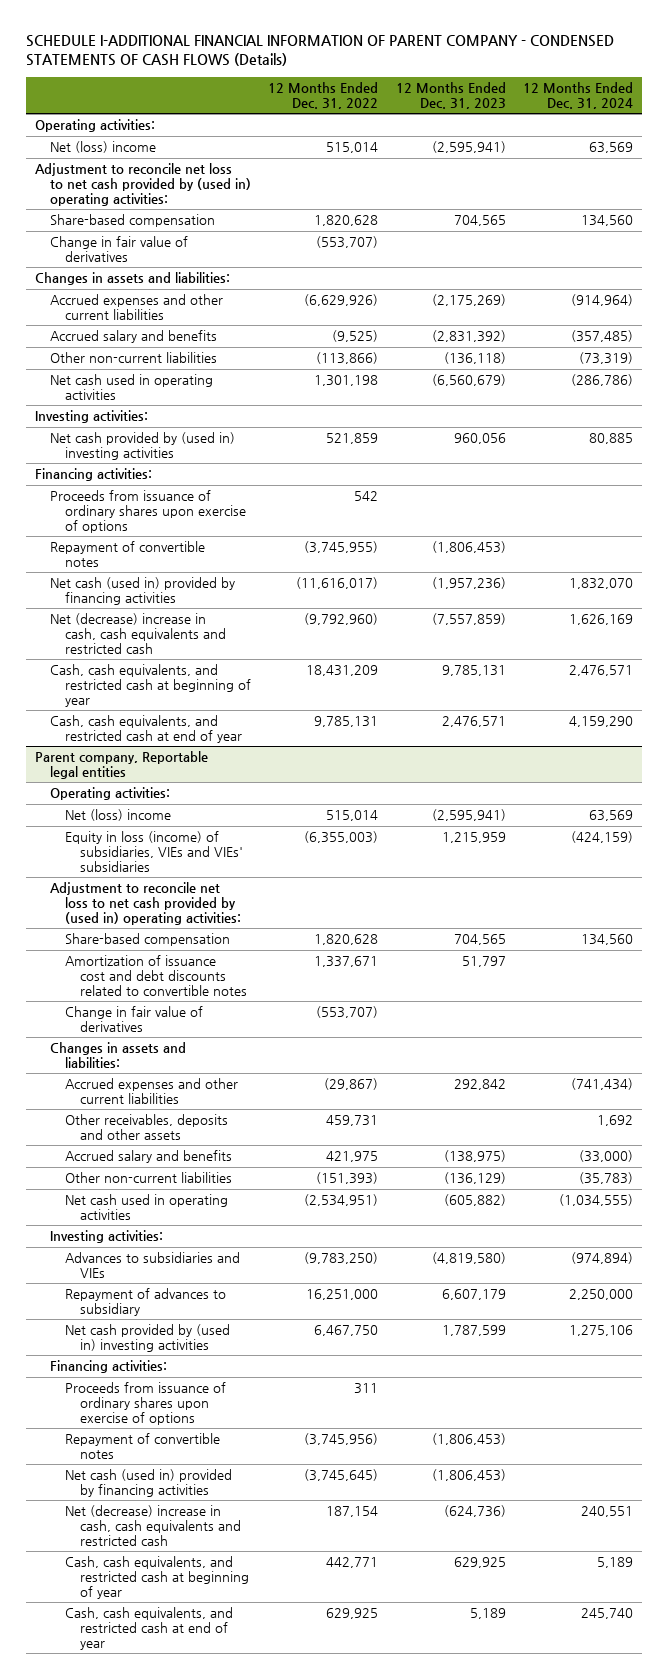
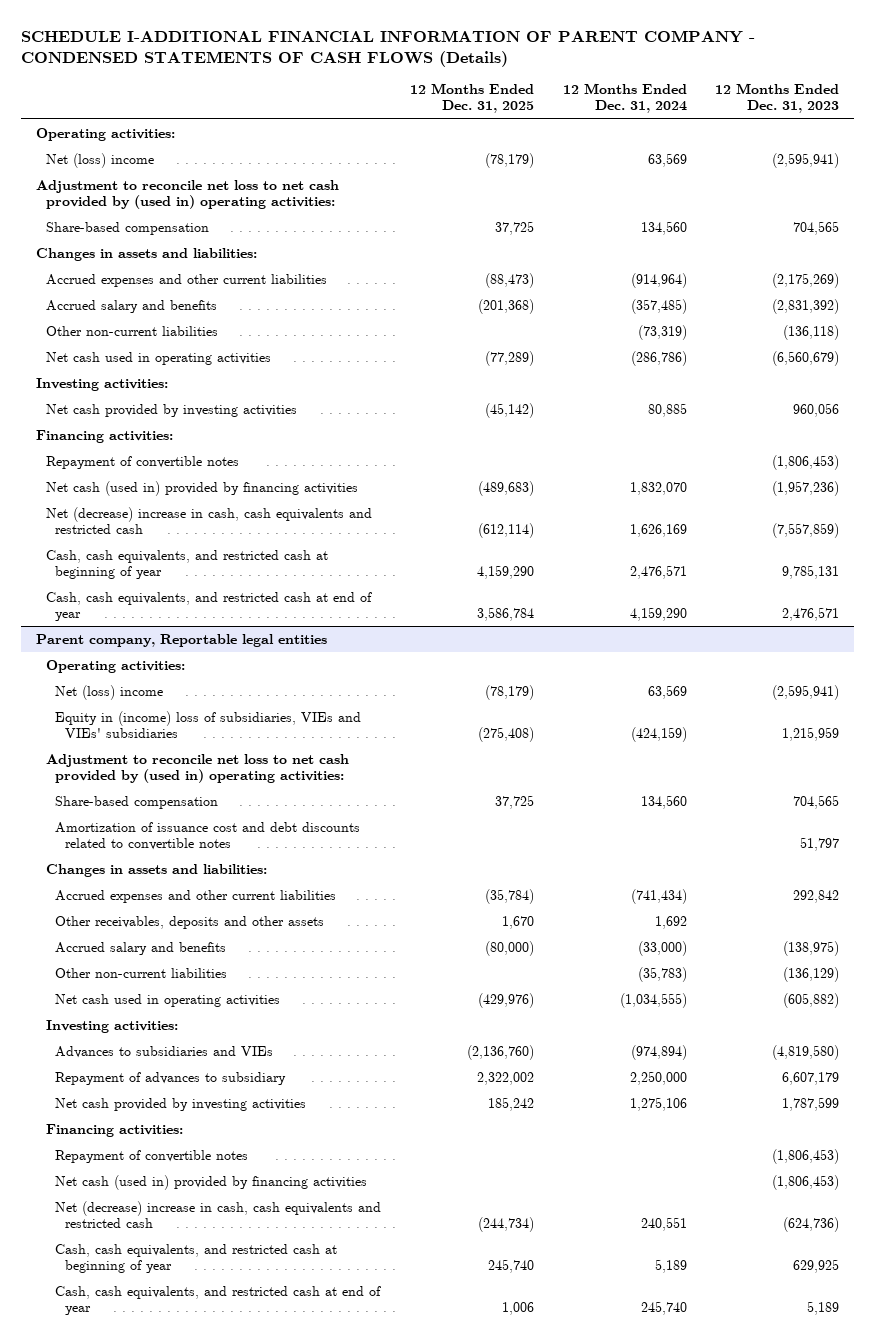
- | 12 Months Ended Dec. 31, 2022 | 12 Months Ended Dec. 31, 2023 | 12 Months Ended Dec. 31, 2024
+ | 12 Months Ended Dec. 31, 2025 | 12 Months Ended Dec. 31, 2024 | 12 Months Ended Dec. 31, 2023
- Change in fair value of derivatives | (553,707) | |
- Net cash provided by (used in) investing activities | 521,859 | 960,056 | 80,885
+ Net cash provided by investing activities | (45,142) | 80,885 | 960,056
- Proceeds from issuance of ordinary shares upon exercise of options | 542 | |
@ Parent company, Reportable legal entities
- Equity in loss (income) of subsidiaries, VIEs and VIEs' subsidiaries | (6,355,003) | 1,215,959 | (424,159)
+ Equity in (income) loss of subsidiaries, VIEs and VIEs' subsidiaries | (275,408) | (424,159) | 1,215,959
- Change in fair value of derivatives | (553,707) | |
- Net cash provided by (used in) investing activities | 6,467,750 | 1,787,599 | 1,275,106
+ Net cash provided by investing activities | 185,242 | 1,275,106 | 1,787,599
- Proceeds from issuance of ordinary shares upon exercise of options | 311 | |

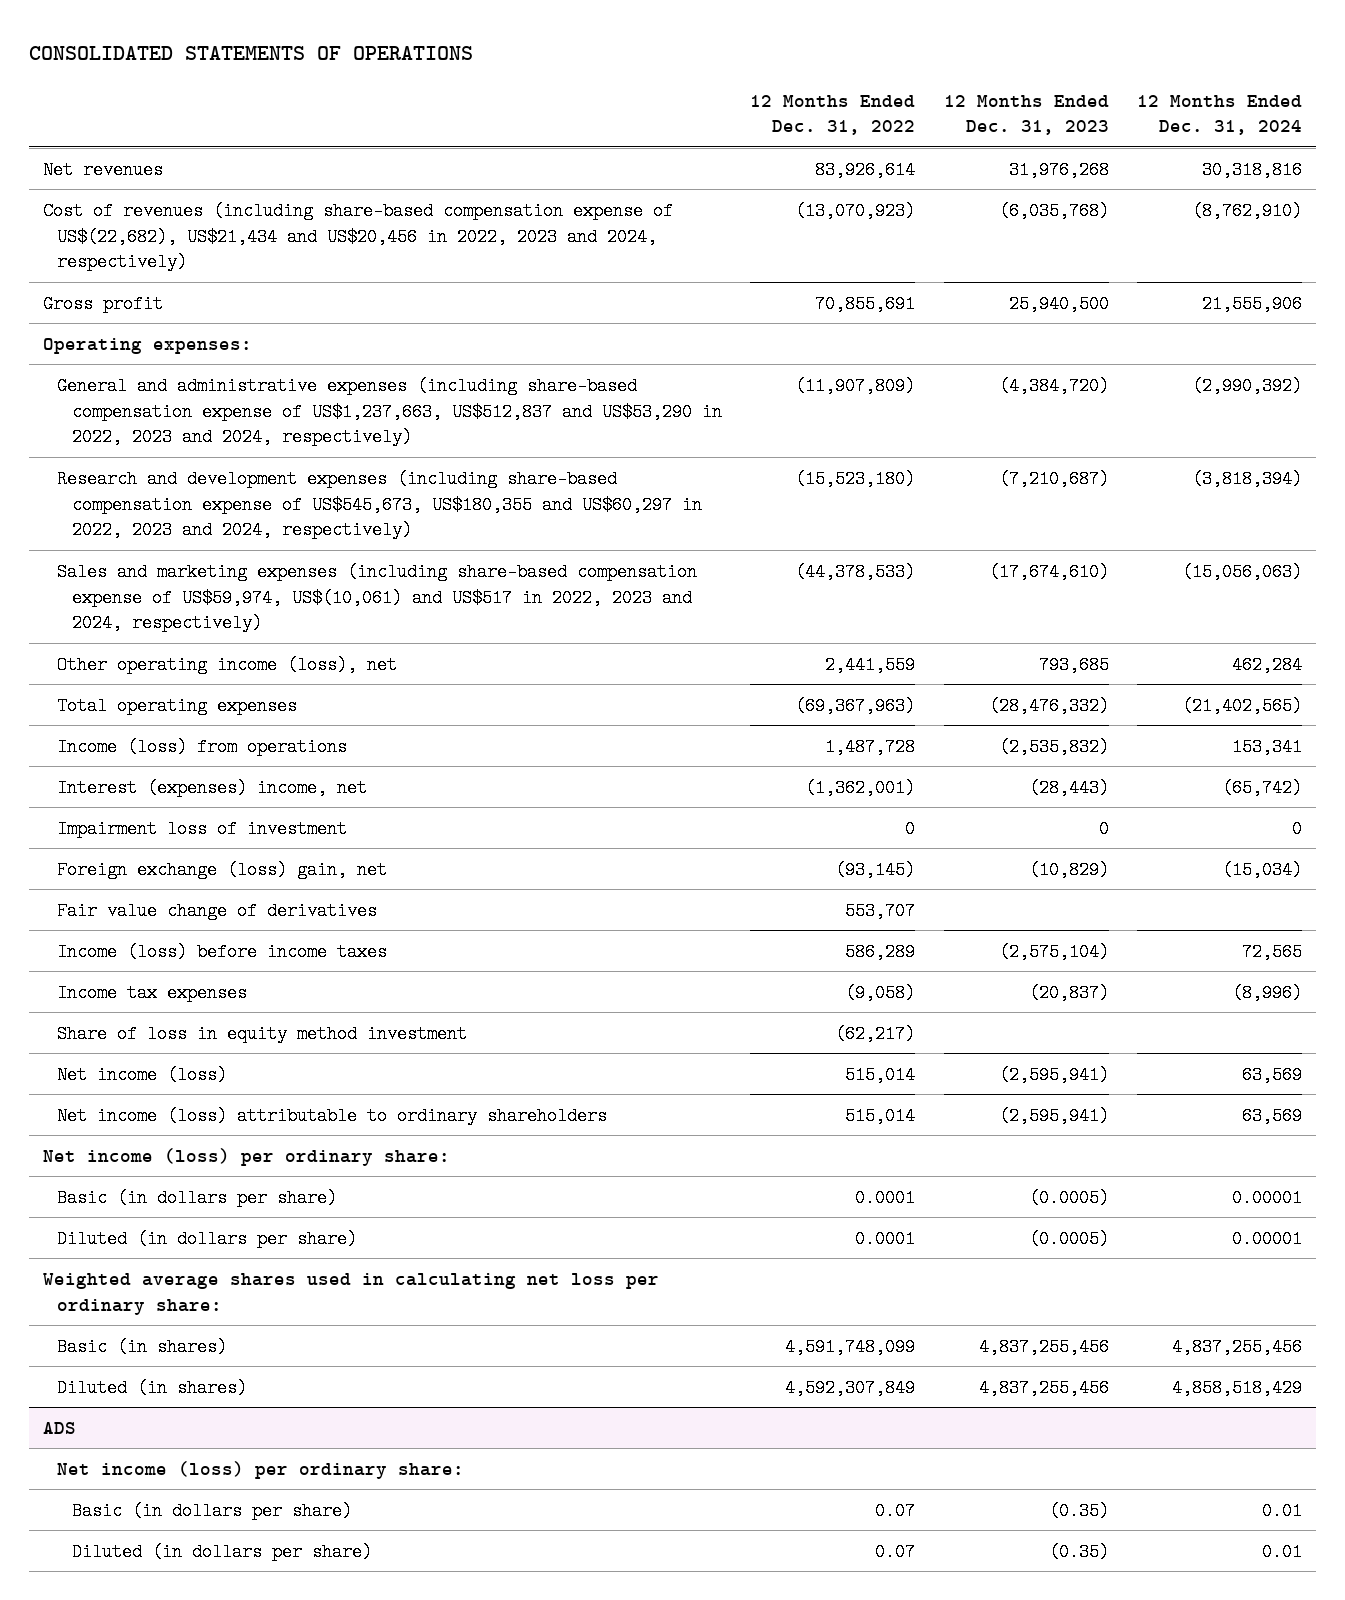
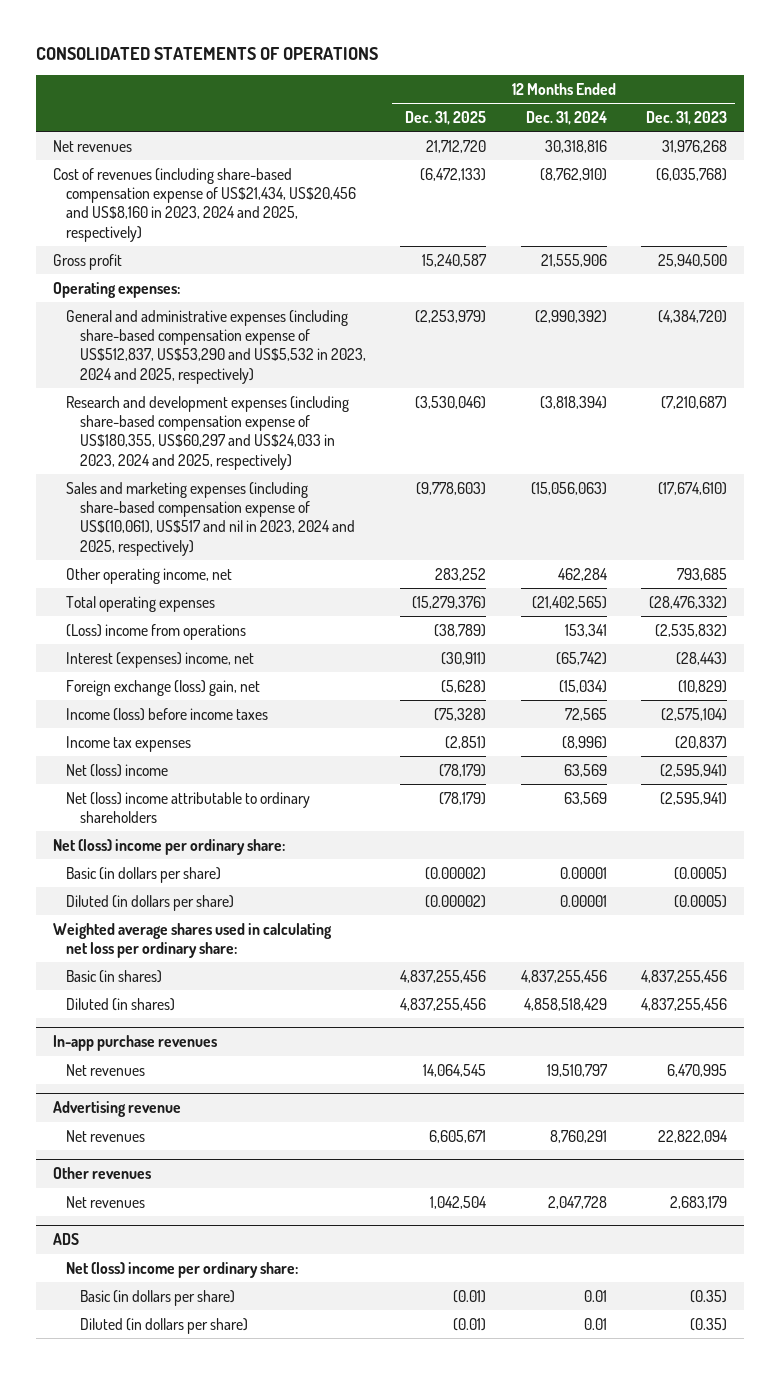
- | 12 Months Ended Dec. 31, 2022 | 12 Months Ended Dec. 31, 2023 | 12 Months Ended Dec. 31, 2024
+ | 12 Months Ended Dec. 31, 2025 | 12 Months Ended Dec. 31, 2024 | 12 Months Ended Dec. 31, 2023
- Cost of revenues (including share-based compensation expense of US$(22,682), US$21,434 and US$20,456 in 2022, 2023 and 2024, respectively) | (13,070,923) | (6,035,768) | (8,762,910)
+ Cost of revenues (including share-based compensation expense of US$21,434, US$20,456 and US$8,160 in 2023, 2024 and 2025, respectively) | (6,472,133) | (8,762,910) | (6,035,768)
- General and administrative expenses (including share-based compensation expense of US$1,237,663, US$512,837 and US$53,290 in 2022, 2023 and 2024, respectively) | (11,907,809) | (4,384,720) | (2,990,392)
- Research and development expenses (including share-based compensation expense of US$545,673, US$180,355 and US$60,297 in 2022, 2023 and 2024, respectively) | (15,523,180) | (7,210,687) | (3,818,394)
- Sales and marketing expenses (including share-based compensation expense of US$59,974, US$(10,061) and US$517 in 2022, 2023 and 2024, respectively) | (44,378,533) | (17,674,610) | (15,056,063)
- Other operating income (loss), net | 2,441,559 | 793,685 | 462,284
+ General and administrative expenses (including share-based compensation expense of US$512,837, US$53,290 and US$5,532 in 2023, 2024 and 2025, respectively) | (2,253,979) | (2,990,392) | (4,384,720)
+ Research and development expenses (including share-based compensation expense of US$180,355, US$60,297 and US$24,033 in 2023, 2024 and 2025, respectively) | (3,530,046) | (3,818,394) | (7,210,687)
+ Sales and marketing expenses (including share-based compensation expense of US$(10,061), US$517 and nil in 2023, 2024 and 2025, respectively) | (9,778,603) | (15,056,063) | (17,674,610)
+ Other operating income, net | 283,252 | 462,284 | 793,685
- Income (loss) from operations | 1,487,728 | (2,535,832) | 153,341
+ (Loss) income from operations | (38,789) | 153,341 | (2,535,832)
- Impairment loss of investment | 0 | 0 | 0
- Fair value change of derivatives | 553,707 | |
- Share of loss in equity method investment | (62,217) | |
- Net income (loss) | 515,014 | (2,595,941) | 63,569
- Net income (loss) attributable to ordinary shareholders | 515,014 | (2,595,941) | 63,569
- Net income (loss) per ordinary share:
+ Net (loss) income | (78,179) | 63,569 | (2,595,941)
+ Net (loss) income attributable to ordinary shareholders | (78,179) | 63,569 | (2,595,941)
+ Net (loss) income per ordinary share:
+ In-app purchase revenues
+ Net revenues | 14,064,545 | 19,510,797 | 6,470,995
+ Advertising revenue
+ Net revenues | 6,605,671 | 8,760,291 | 22,822,094
+ Other revenues
+ Net revenues | 1,042,504 | 2,047,728 | 2,683,179
@ ADS
- Net income (loss) per ordinary share:
+ Net (loss) income per ordinary share:

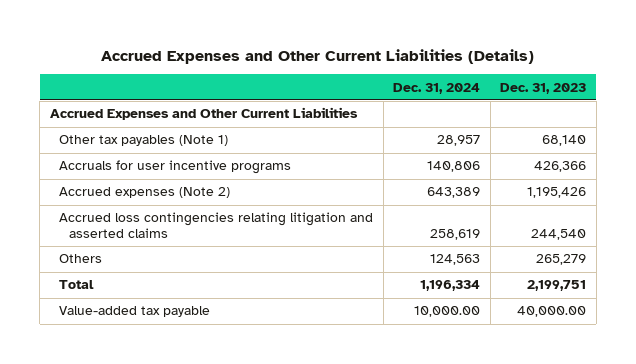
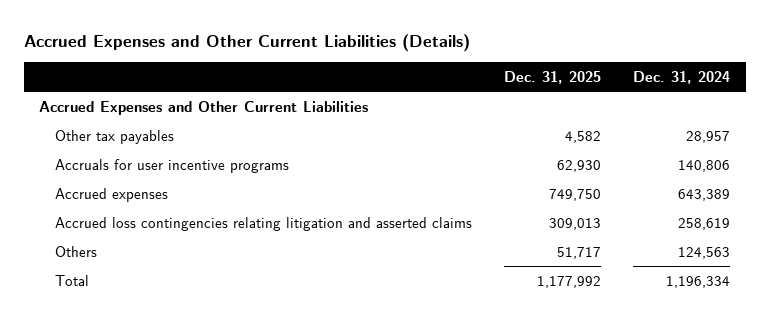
- | Dec. 31, 2024 | Dec. 31, 2023
+ | Dec. 31, 2025 | Dec. 31, 2024
- Other tax payables (Note 1) | 28,957 | 68,140
+ Other tax payables | 4,582 | 28,957
- Accrued expenses (Note 2) | 643,389 | 1,195,426
+ Accrued expenses | 749,750 | 643,389
- Value-added tax payable | 10,000.00 | 40,000.00

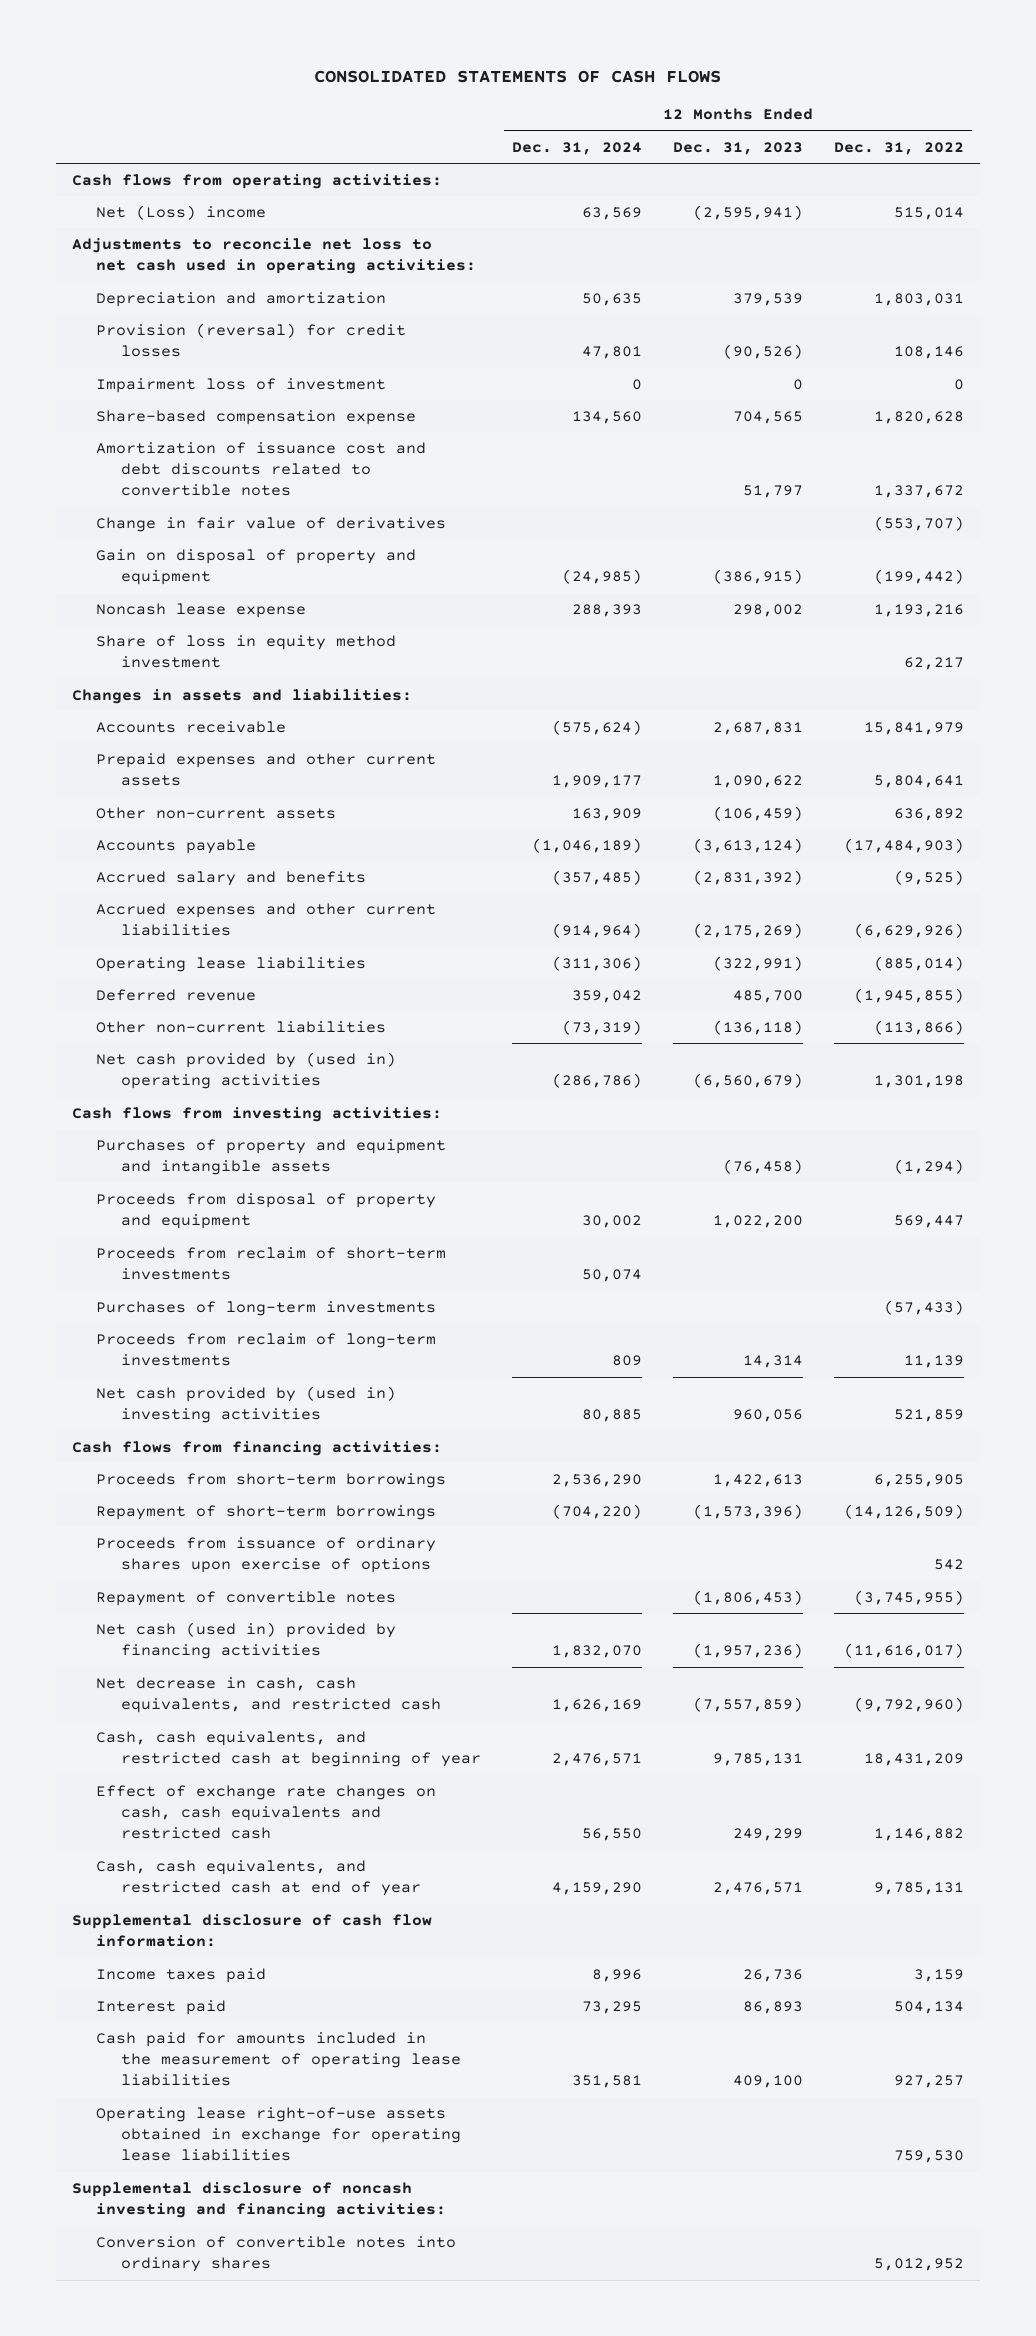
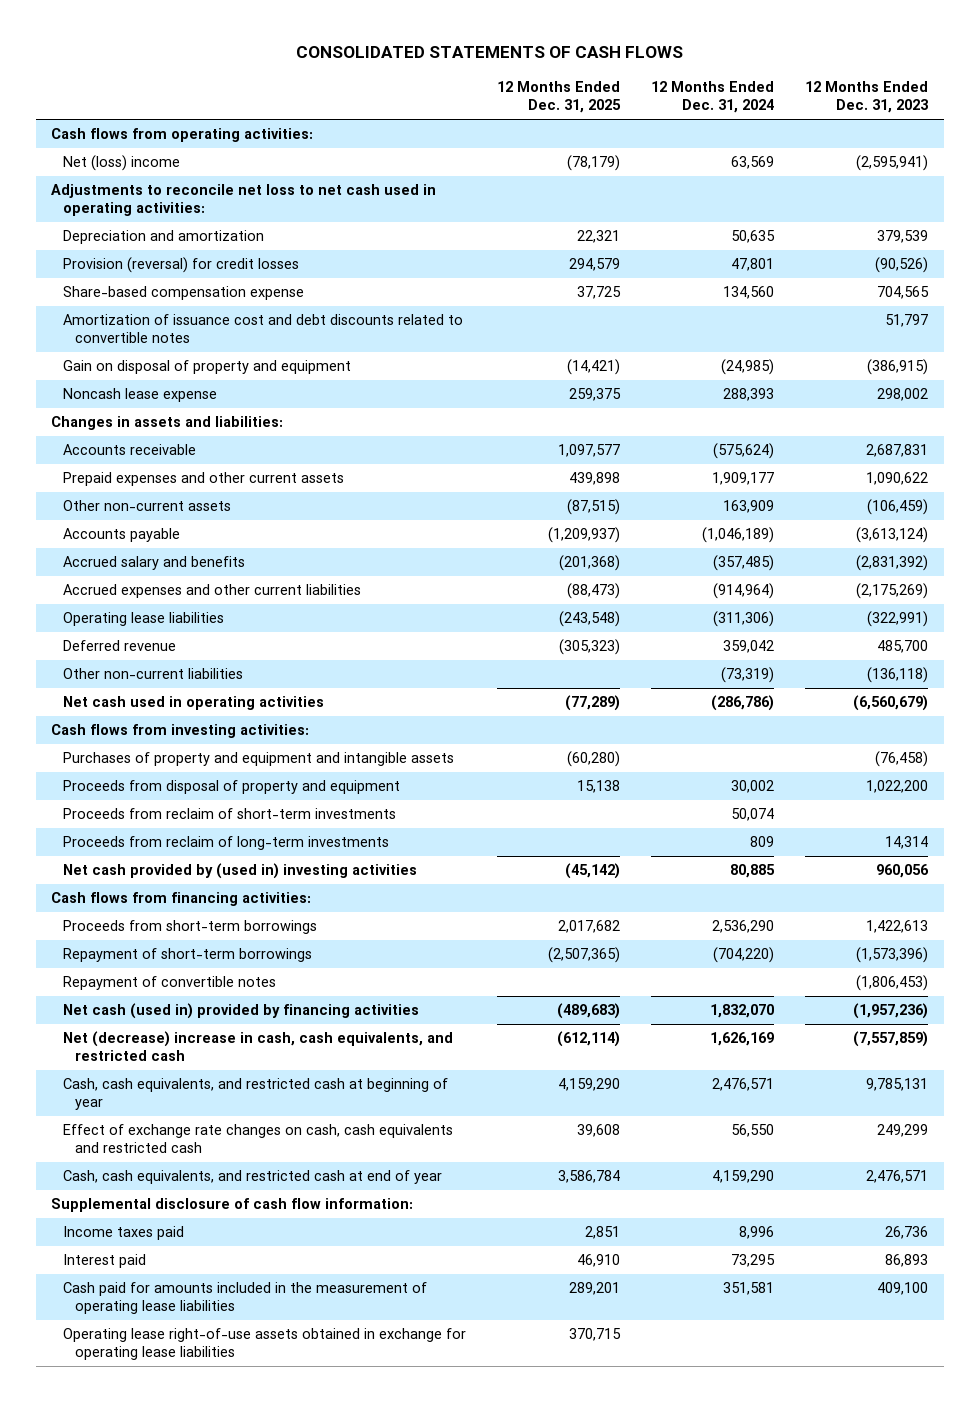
- | 12 Months Ended Dec. 31, 2024 | 12 Months Ended Dec. 31, 2023 | 12 Months Ended Dec. 31, 2022
+ | 12 Months Ended Dec. 31, 2025 | 12 Months Ended Dec. 31, 2024 | 12 Months Ended Dec. 31, 2023
- Net (Loss) income | 63,569 | (2,595,941) | 515,014
+ Net (loss) income | (78,179) | 63,569 | (2,595,941)
- Impairment loss of investment | 0 | 0 | 0
- Change in fair value of derivatives | | | (553,707)
- Share of loss in equity method investment | | | 62,217
- Net cash provided by (used in) operating activities | (286,786) | (6,560,679) | 1,301,198
+ Net cash used in operating activities | (77,289) | (286,786) | (6,560,679)
- Purchases of long-term investments | | | (57,433)
- Proceeds from issuance of ordinary shares upon exercise of options | | | 542
- Net decrease in cash, cash equivalents, and restricted cash | 1,626,169 | (7,557,859) | (9,792,960)
+ Net (decrease) increase in cash, cash equivalents, and restricted cash | (612,114) | 1,626,169 | (7,557,859)
- Supplemental disclosure of noncash investing and financing activities:
- Conversion of convertible notes into ordinary shares | | | 5,012,952

